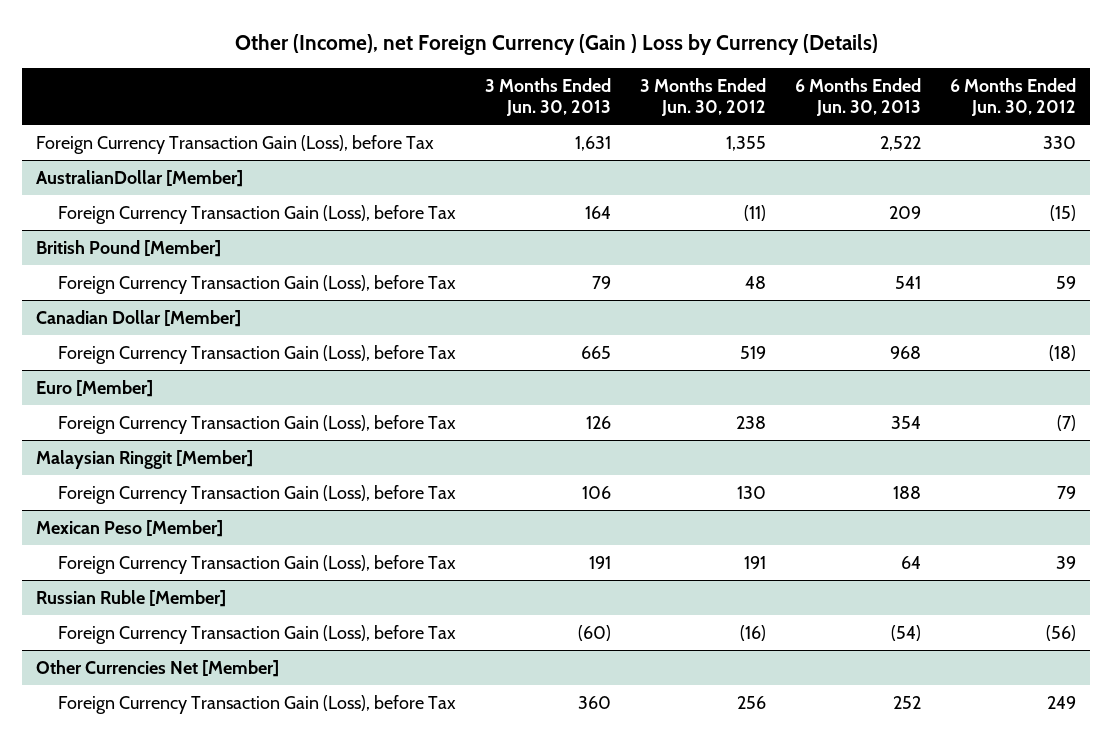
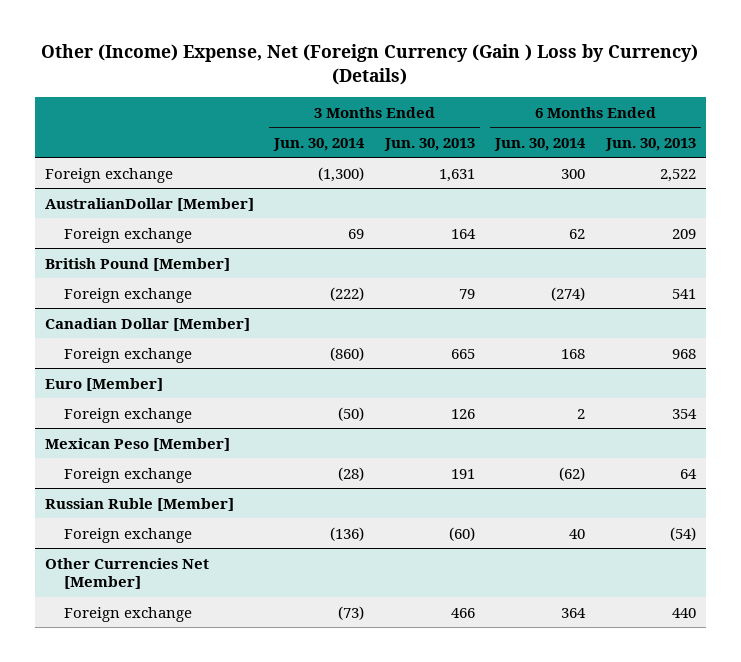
- Other (Income), net Foreign Currency (Gain ) Loss by Currency (Details)
+ Other (Income) Expense, Net (Foreign Currency (Gain ) Loss by Currency) (Details)
- | 3 Months Ended Jun. 30, 2013 | 3 Months Ended Jun. 30, 2012 | 6 Months Ended Jun. 30, 2013 | 6 Months Ended Jun. 30, 2012
+ | 3 Months Ended Jun. 30, 2014 | 3 Months Ended Jun. 30, 2013 | 6 Months Ended Jun. 30, 2014 | 6 Months Ended Jun. 30, 2013
- Foreign Currency Transaction Gain (Loss), before Tax | 1,631 | 1,355 | 2,522 | 330
+ Foreign exchange | (1,300) | 1,631 | 300 | 2,522
@ AustralianDollar [Member]
- Foreign Currency Transaction Gain (Loss), before Tax | 164 | (11) | 209 | (15)
+ Foreign exchange | 69 | 164 | 62 | 209
@ British Pound [Member]
- Foreign Currency Transaction Gain (Loss), before Tax | 79 | 48 | 541 | 59
+ Foreign exchange | (222) | 79 | (274) | 541
@ Canadian Dollar [Member]
- Foreign Currency Transaction Gain (Loss), before Tax | 665 | 519 | 968 | (18)
+ Foreign exchange | (860) | 665 | 168 | 968
@ Euro [Member]
- Foreign Currency Transaction Gain (Loss), before Tax | 126 | 238 | 354 | (7)
- Malaysian Ringgit [Member]
- Foreign Currency Transaction Gain (Loss), before Tax | 106 | 130 | 188 | 79
@ Euro [Member]
+ Foreign exchange | (50) | 126 | 2 | 354
@ Mexican Peso [Member]
- Foreign Currency Transaction Gain (Loss), before Tax | 191 | 191 | 64 | 39
+ Foreign exchange | (28) | 191 | (62) | 64
@ Russian Ruble [Member]
- Foreign Currency Transaction Gain (Loss), before Tax | (60) | (16) | (54) | (56)
+ Foreign exchange | (136) | (60) | 40 | (54)
@ Other Currencies Net [Member]
- Foreign Currency Transaction Gain (Loss), before Tax | 360 | 256 | 252 | 249
+ Foreign exchange | (73) | 466 | 364 | 440

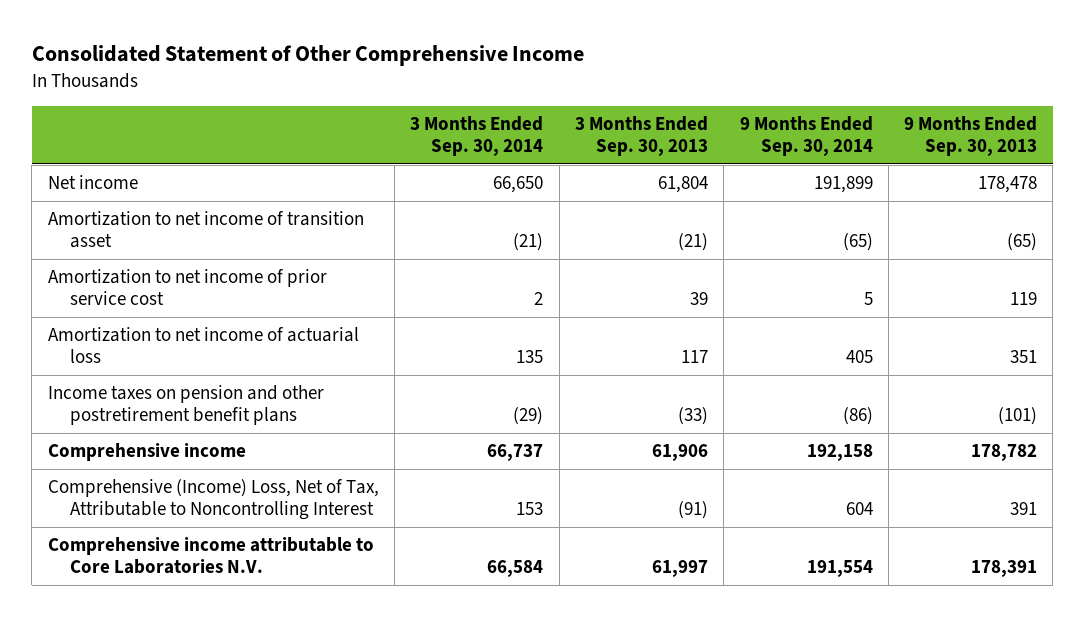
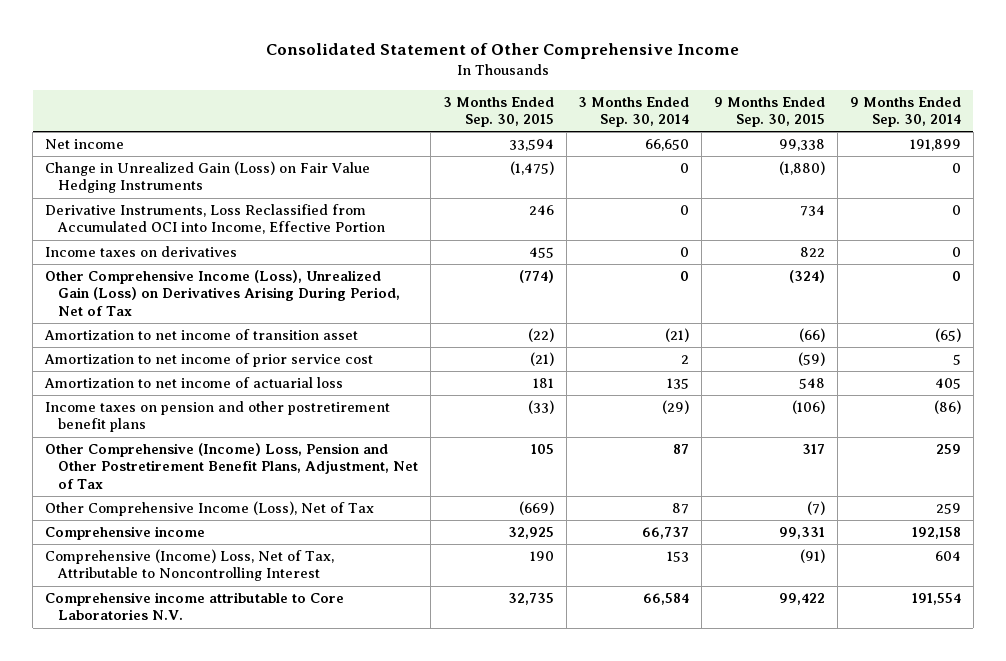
- | 3 Months Ended Sep. 30, 2014 | 3 Months Ended Sep. 30, 2013 | 9 Months Ended Sep. 30, 2014 | 9 Months Ended Sep. 30, 2013
+ | 3 Months Ended Sep. 30, 2015 | 3 Months Ended Sep. 30, 2014 | 9 Months Ended Sep. 30, 2015 | 9 Months Ended Sep. 30, 2014
+ Change in Unrealized Gain (Loss) on Fair Value Hedging Instruments | (1,475) | 0 | (1,880) | 0
+ Derivative Instruments, Loss Reclassified from Accumulated OCI into Income, Effective Portion | 246 | 0 | 734 | 0
+ Income taxes on derivatives | 455 | 0 | 822 | 0
+ Other Comprehensive Income (Loss), Unrealized Gain (Loss) on Derivatives Arising During Period, Net of Tax | (774) | 0 | (324) | 0
+ Other Comprehensive (Income) Loss, Pension and Other Postretirement Benefit Plans, Adjustment, Net of Tax | 105 | 87 | 317 | 259
+ Other Comprehensive Income (Loss), Net of Tax | (669) | 87 | (7) | 259

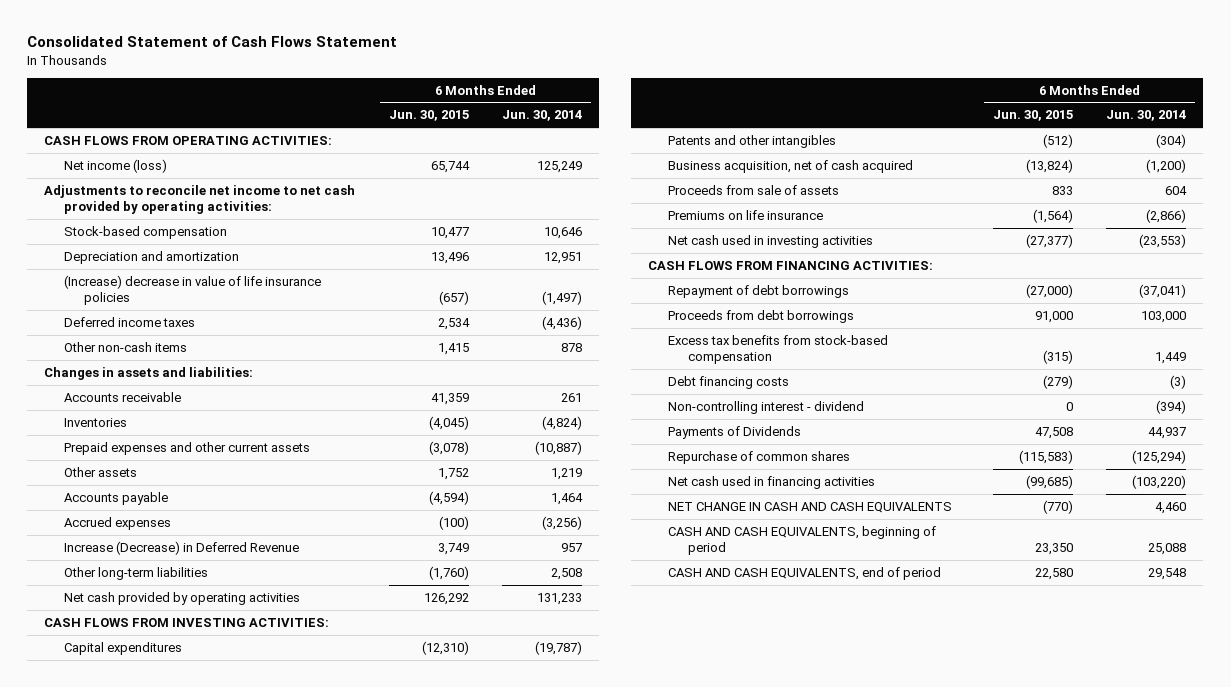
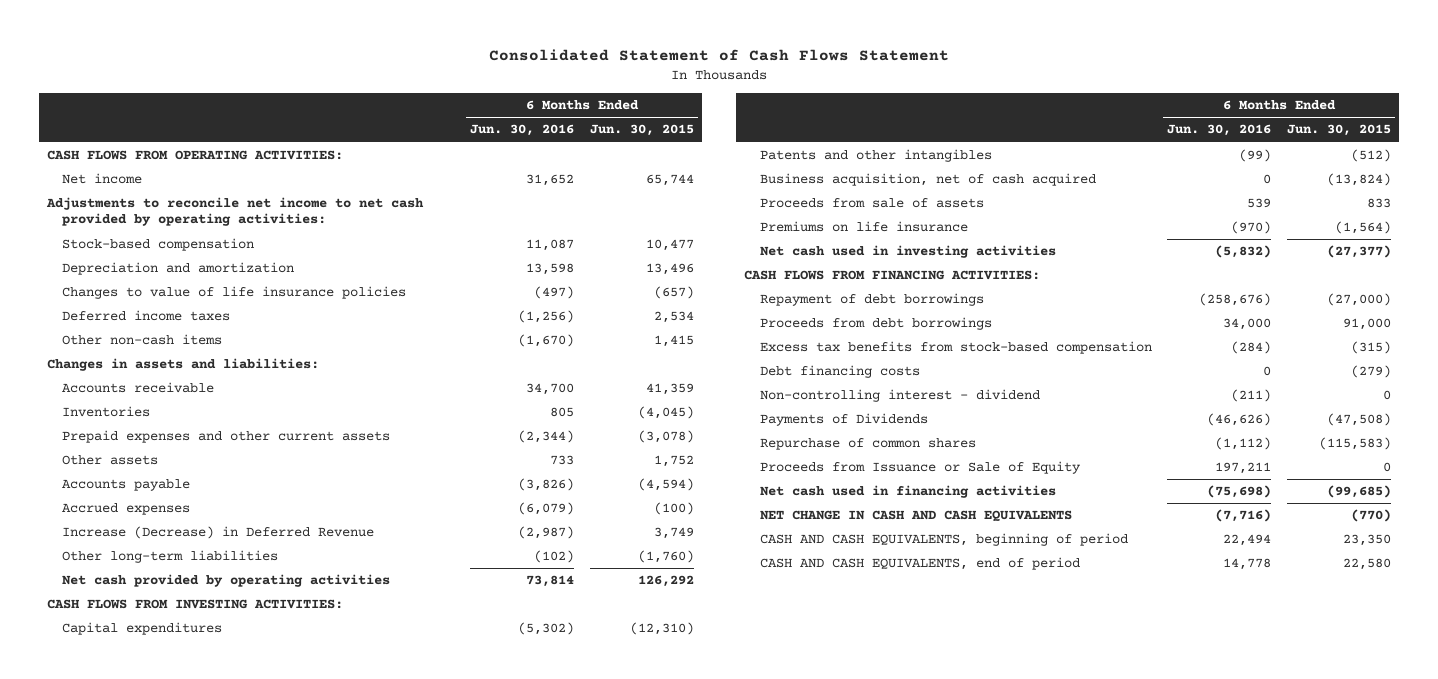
- | 6 Months Ended Jun. 30, 2015 | 6 Months Ended Jun. 30, 2014
+ | 6 Months Ended Jun. 30, 2016 | 6 Months Ended Jun. 30, 2015
- Net income (loss) | 65,744 | 125,249
+ Net income | 31,652 | 65,744
- (Increase) decrease in value of life insurance policies | (657) | (1,497)
+ Changes to value of life insurance policies | (497) | (657)
- Payments of Dividends | 47,508 | 44,937
+ Payments of Dividends | (46,626) | (47,508)
+ Proceeds from Issuance or Sale of Equity | 197,211 | 0

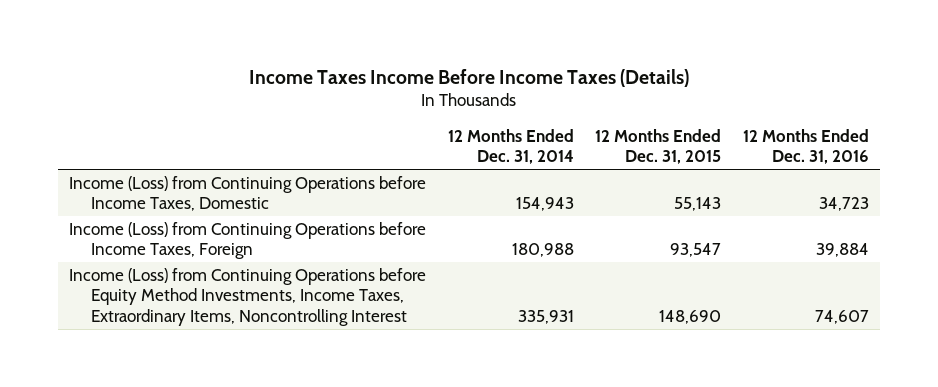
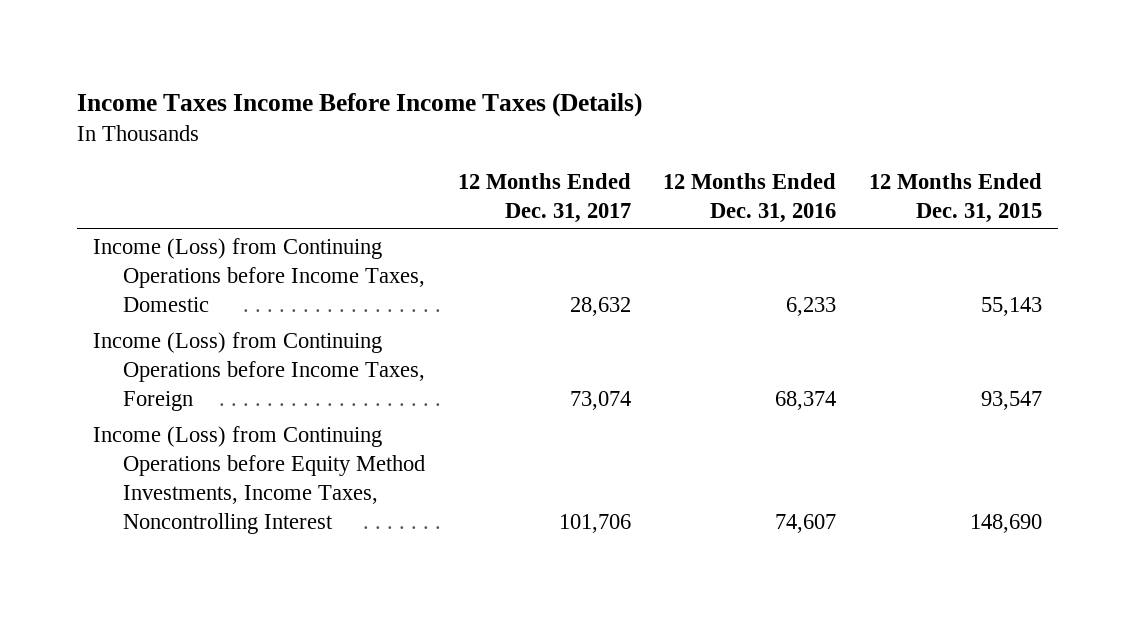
- | 12 Months Ended Dec. 31, 2014 | 12 Months Ended Dec. 31, 2015 | 12 Months Ended Dec. 31, 2016
+ | 12 Months Ended Dec. 31, 2017 | 12 Months Ended Dec. 31, 2016 | 12 Months Ended Dec. 31, 2015
- Income (Loss) from Continuing Operations before Income Taxes, Domestic | 154,943 | 55,143 | 34,723
- Income (Loss) from Continuing Operations before Income Taxes, Foreign | 180,988 | 93,547 | 39,884
- Income (Loss) from Continuing Operations before Equity Method Investments, Income Taxes, Extraordinary Items, Noncontrolling Interest | 335,931 | 148,690 | 74,607
+ Income (Loss) from Continuing Operations before Income Taxes, Domestic | 28,632 | 6,233 | 55,143
+ Income (Loss) from Continuing Operations before Income Taxes, Foreign | 73,074 | 68,374 | 93,547
+ Income (Loss) from Continuing Operations before Equity Method Investments, Income Taxes, Noncontrolling Interest | 101,706 | 74,607 | 148,690

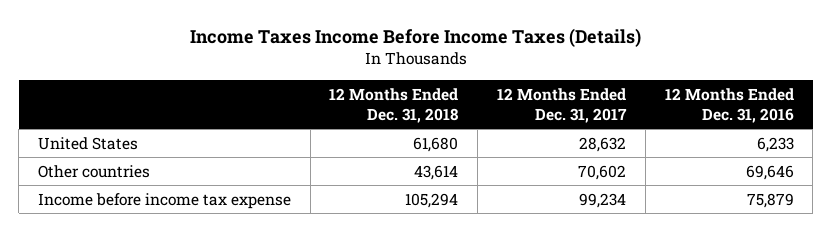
- | 12 Months Ended Dec. 31, 2017 | 12 Months Ended Dec. 31, 2016 | 12 Months Ended Dec. 31, 2015
+ | 12 Months Ended Dec. 31, 2018 | 12 Months Ended Dec. 31, 2017 | 12 Months Ended Dec. 31, 2016
- Income (Loss) from Continuing Operations before Income Taxes, Domestic | 28,632 | 6,233 | 55,143
- Income (Loss) from Continuing Operations before Income Taxes, Foreign | 73,074 | 68,374 | 93,547
- Income (Loss) from Continuing Operations before Equity Method Investments, Income Taxes, Noncontrolling Interest | 101,706 | 74,607 | 148,690
+ United States | 61,680 | 28,632 | 6,233
+ Other countries | 43,614 | 70,602 | 69,646
+ Income before income tax expense | 105,294 | 99,234 | 75,879

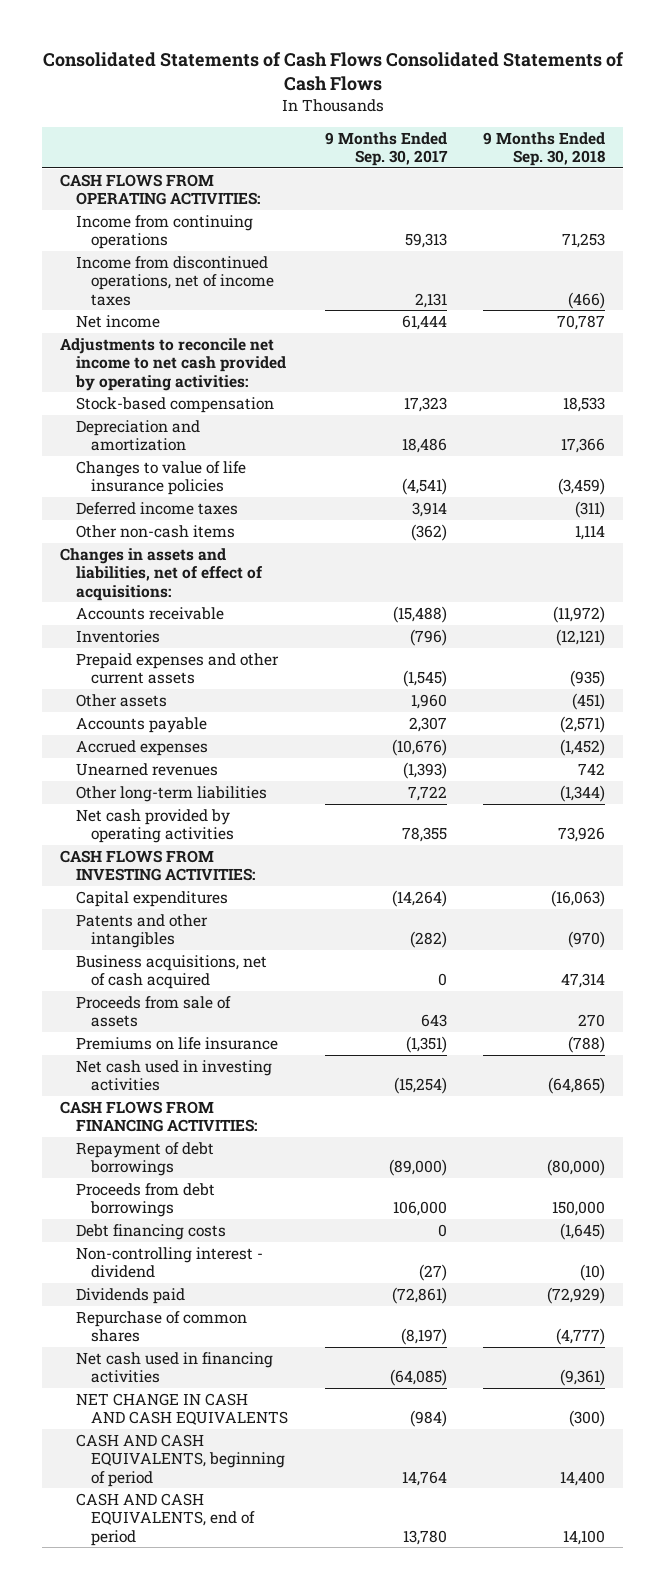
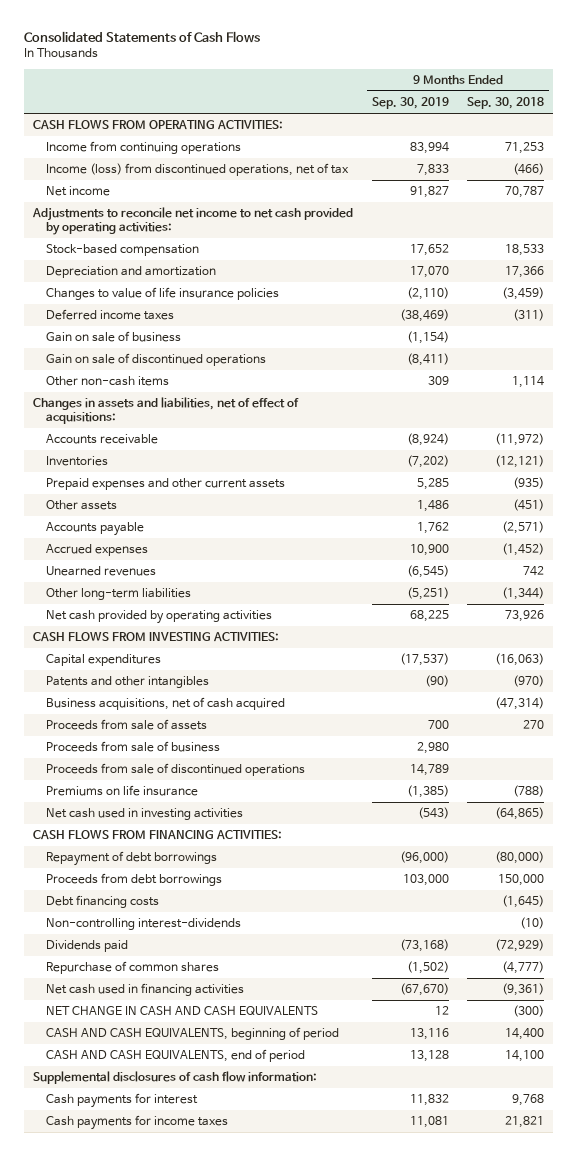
- Consolidated Statements of Cash Flows Consolidated Statements of Cash Flows
+ Consolidated Statements of Cash Flows
- | 9 Months Ended Sep. 30, 2017 | 9 Months Ended Sep. 30, 2018
+ | 9 Months Ended Sep. 30, 2019 | 9 Months Ended Sep. 30, 2018
- Income from discontinued operations, net of income taxes | 2,131 | (466)
+ Income (loss) from discontinued operations, net of tax | 7,833 | (466)
+ Gain on sale of business | (1,154) |
+ Gain on sale of discontinued operations | (8,411) |
- Business acquisitions, net of cash acquired | 0 | 47,314
+ Business acquisitions, net of cash acquired | | (47,314)
+ Proceeds from sale of business | 2,980 |
+ Proceeds from sale of discontinued operations | 14,789 |
- Non-controlling interest - dividend | (27) | (10)
+ Non-controlling interest-dividends | | (10)
+ Supplemental disclosures of cash flow information:
+ Cash payments for interest | 11,832 | 9,768
+ Cash payments for income taxes | 11,081 | 21,821

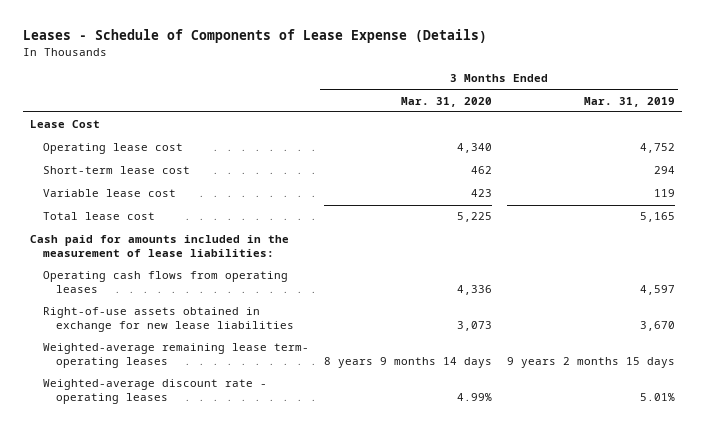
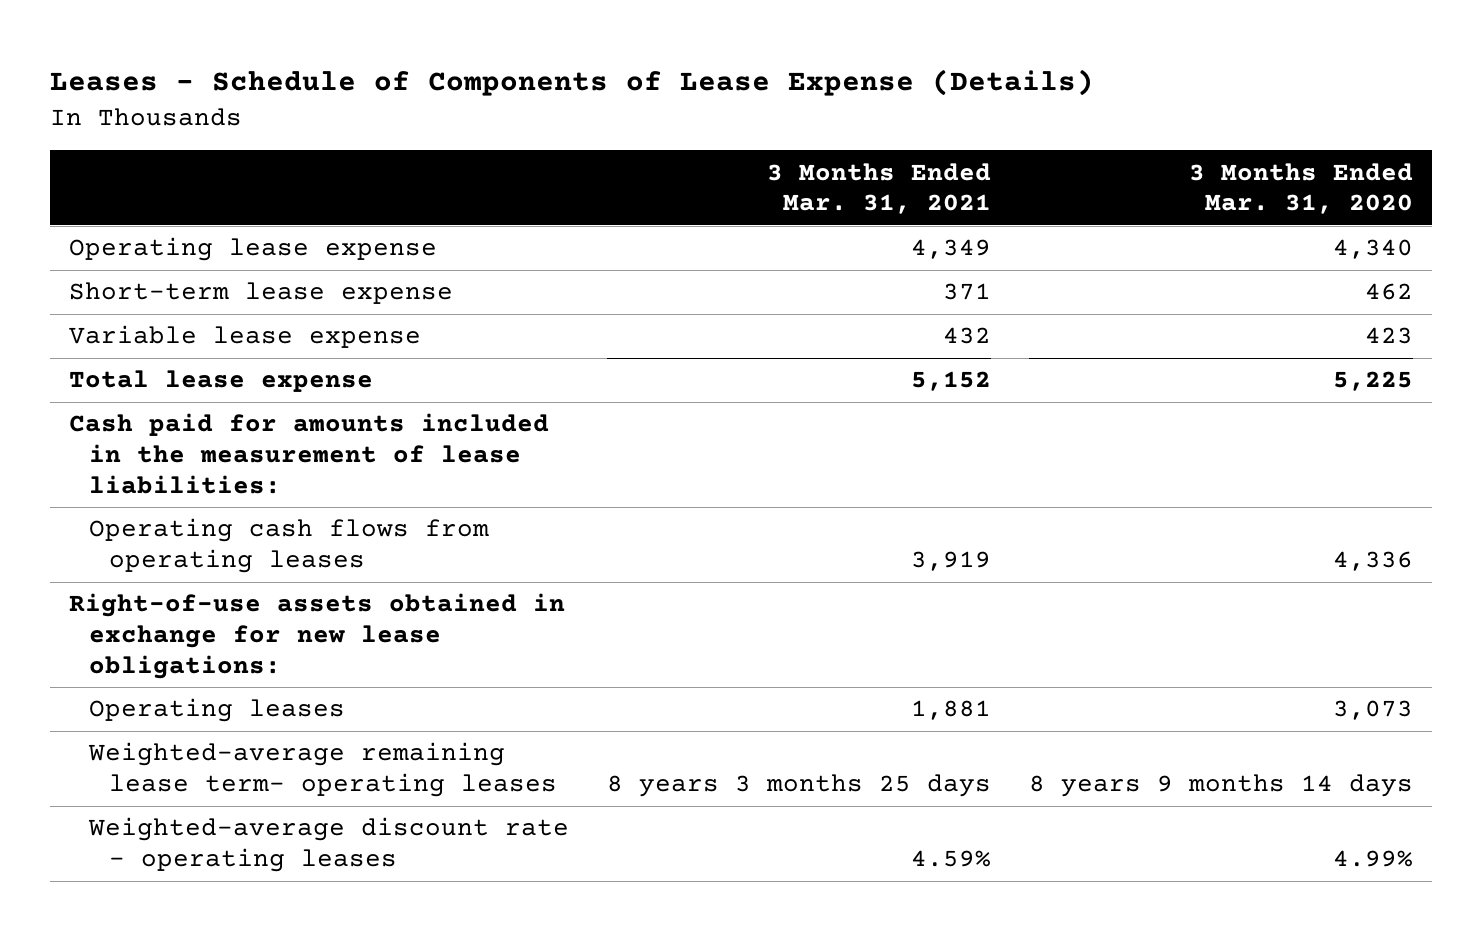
- | 3 Months Ended Mar. 31, 2020 | 3 Months Ended Mar. 31, 2019
+ | 3 Months Ended Mar. 31, 2021 | 3 Months Ended Mar. 31, 2020
- Lease Cost
- Operating lease cost | 4,340 | 4,752
- Short-term lease cost | 462 | 294
- Variable lease cost | 423 | 119
- Total lease cost | 5,225 | 5,165
+ Operating lease expense | 4,349 | 4,340
+ Short-term lease expense | 371 | 462
+ Variable lease expense | 432 | 423
+ Total lease expense | 5,152 | 5,225
- Right-of-use assets obtained in exchange for new lease liabilities | 3,073 | 3,670
+ Right-of-use assets obtained in exchange for new lease obligations:
+ Operating leases | 1,881 | 3,073

